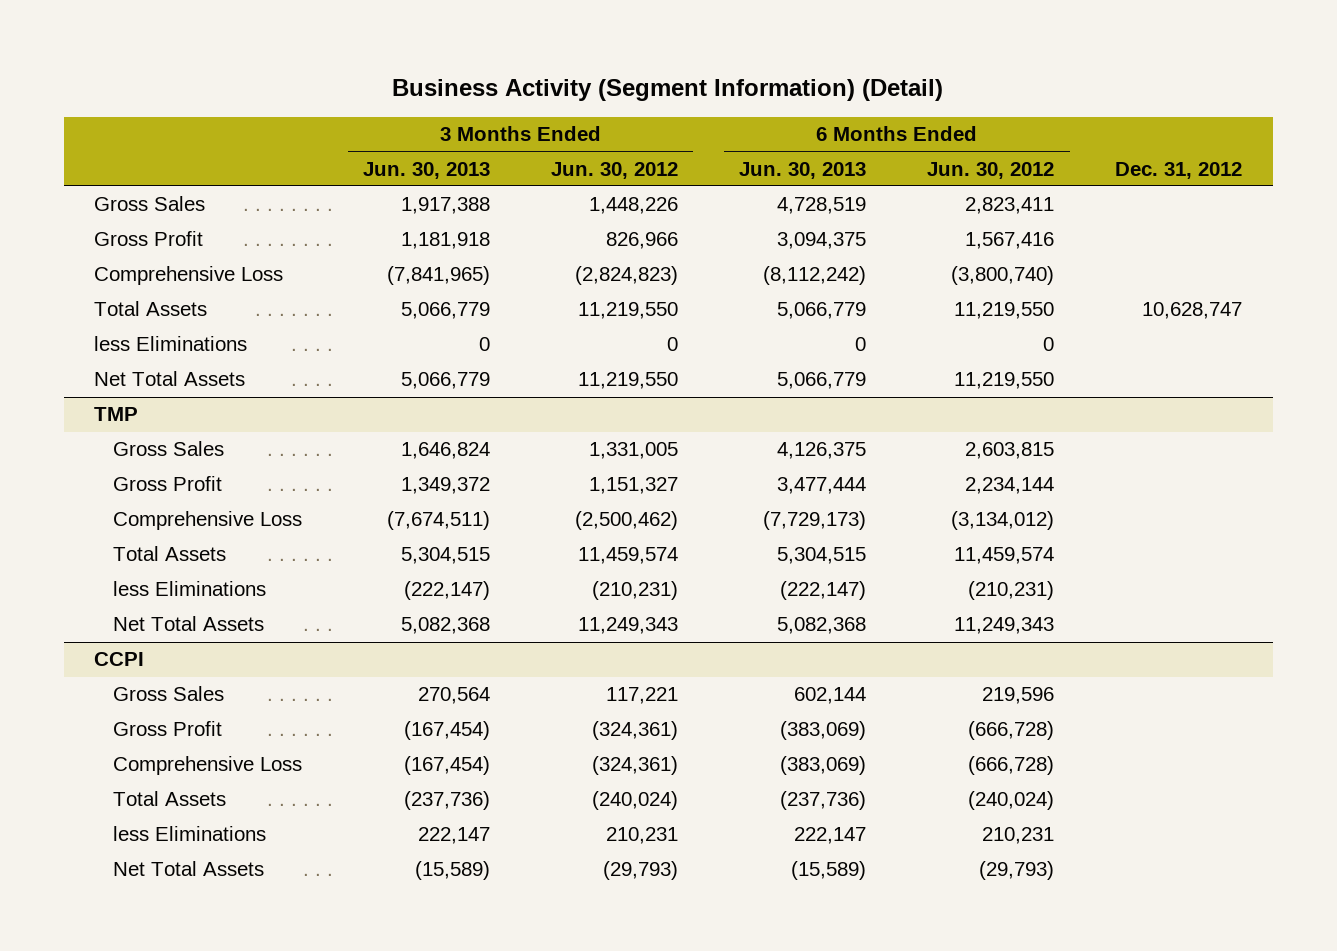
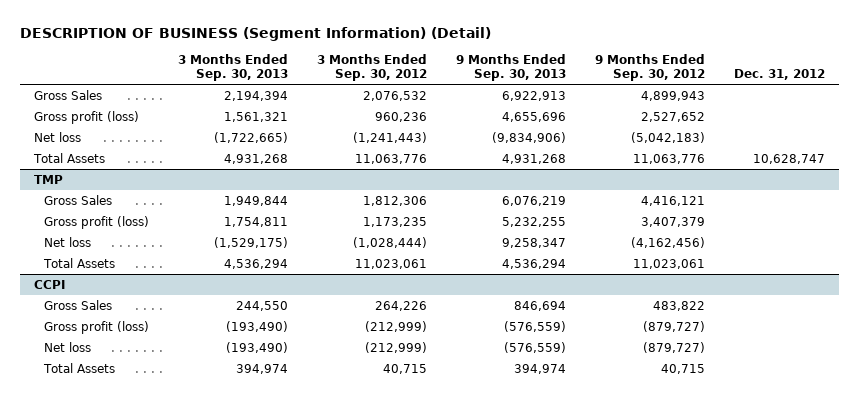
- Business Activity (Segment Information) (Detail)
+ DESCRIPTION OF BUSINESS (Segment Information) (Detail)
- | 3 Months Ended Jun. 30, 2013 | 3 Months Ended Jun. 30, 2012 | 6 Months Ended Jun. 30, 2013 | 6 Months Ended Jun. 30, 2012 | Dec. 31, 2012
+ | 3 Months Ended Sep. 30, 2013 | 3 Months Ended Sep. 30, 2012 | 9 Months Ended Sep. 30, 2013 | 9 Months Ended Sep. 30, 2012 | Dec. 31, 2012
- Gross Profit | 1,181,918 | 826,966 | 3,094,375 | 1,567,416 |
- Comprehensive Loss | (7,841,965) | (2,824,823) | (8,112,242) | (3,800,740) |
+ Gross profit (loss) | 1,561,321 | 960,236 | 4,655,696 | 2,527,652 |
+ Net loss | (1,722,665) | (1,241,443) | (9,834,906) | (5,042,183) |
- less Eliminations | 0 | 0 | 0 | 0 |
- Net Total Assets | 5,066,779 | 11,219,550 | 5,066,779 | 11,219,550 |
@ TMP
- Gross Profit | 1,349,372 | 1,151,327 | 3,477,444 | 2,234,144 |
- Comprehensive Loss | (7,674,511) | (2,500,462) | (7,729,173) | (3,134,012) |
+ Gross profit (loss) | 1,754,811 | 1,173,235 | 5,232,255 | 3,407,379 |
+ Net loss | (1,529,175) | (1,028,444) | 9,258,347 | (4,162,456) |
- less Eliminations | (222,147) | (210,231) | (222,147) | (210,231) |
- Net Total Assets | 5,082,368 | 11,249,343 | 5,082,368 | 11,249,343 |
@ CCPI
- Gross Profit | (167,454) | (324,361) | (383,069) | (666,728) |
- Comprehensive Loss | (167,454) | (324,361) | (383,069) | (666,728) |
+ Gross profit (loss) | (193,490) | (212,999) | (576,559) | (879,727) |
+ Net loss | (193,490) | (212,999) | (576,559) | (879,727) |
- less Eliminations | 222,147 | 210,231 | 222,147 | 210,231 |
- Net Total Assets | (15,589) | (29,793) | (15,589) | (29,793) |

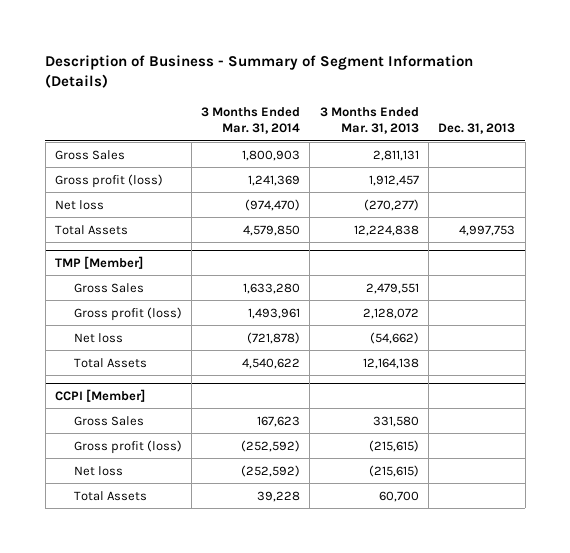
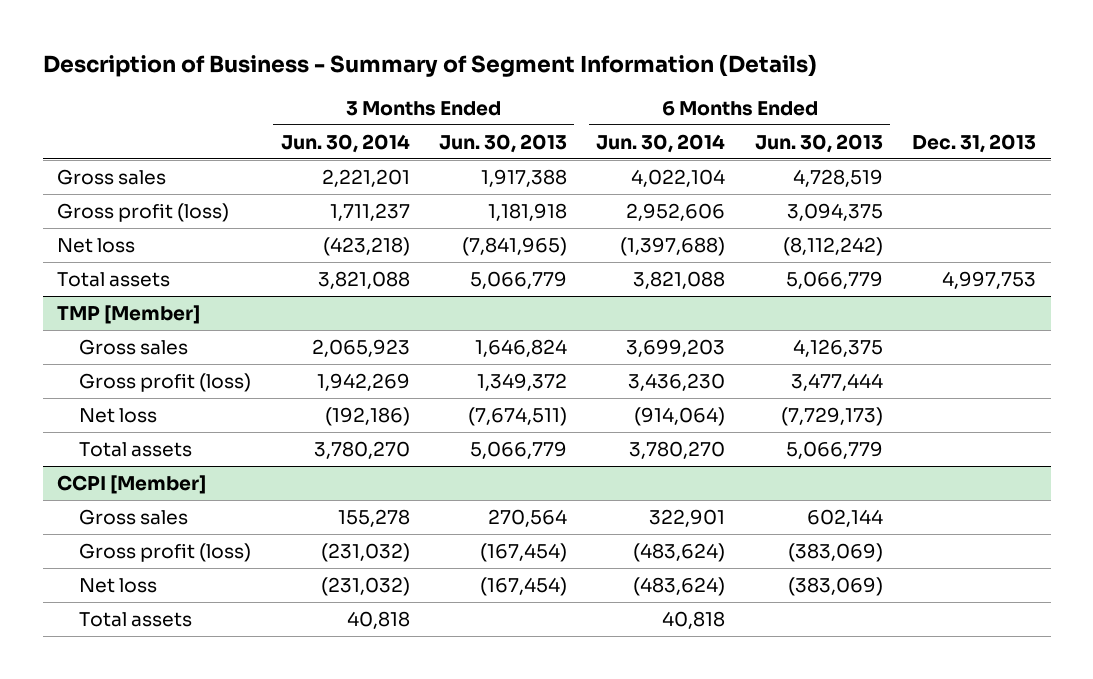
- | 3 Months Ended Mar. 31, 2014 | 3 Months Ended Mar. 31, 2013 | Dec. 31, 2013
+ | 3 Months Ended Jun. 30, 2014 | 3 Months Ended Jun. 30, 2013 | 6 Months Ended Jun. 30, 2014 | 6 Months Ended Jun. 30, 2013 | Dec. 31, 2013
- Gross Sales | 1,800,903 | 2,811,131 |
+ Gross sales | 2,221,201 | 1,917,388 | 4,022,104 | 4,728,519 |
- Total Assets | 4,579,850 | 12,224,838 | 4,997,753
+ Total assets | 3,821,088 | 5,066,779 | 3,821,088 | 5,066,779 | 4,997,753
@ TMP [Member]
- Gross Sales | 1,633,280 | 2,479,551 |
+ Gross sales | 2,065,923 | 1,646,824 | 3,699,203 | 4,126,375 |
- Total Assets | 4,540,622 | 12,164,138 |
+ Total assets | 3,780,270 | 5,066,779 | 3,780,270 | 5,066,779 |
@ CCPI [Member]
- Gross Sales | 167,623 | 331,580 |
+ Gross sales | 155,278 | 270,564 | 322,901 | 602,144 |
- Total Assets | 39,228 | 60,700 |
+ Total assets | 40,818 | | 40,818 | |

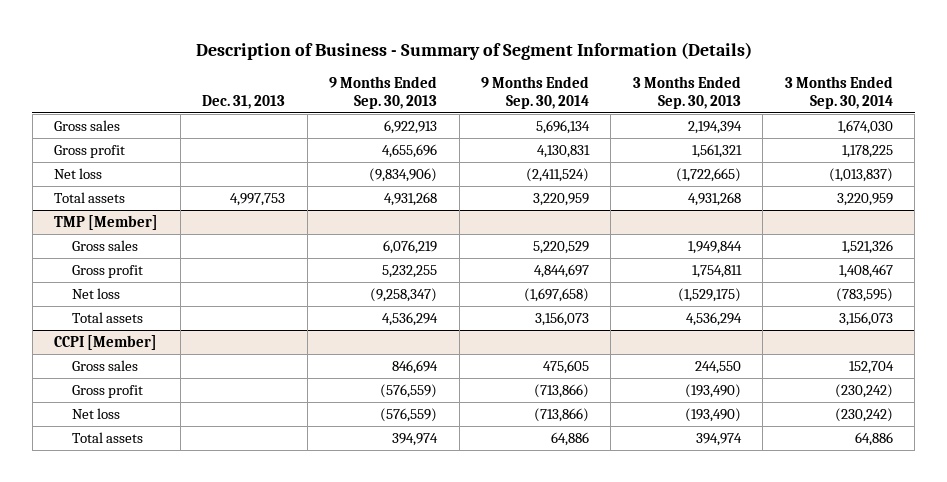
- | 3 Months Ended Jun. 30, 2014 | 3 Months Ended Jun. 30, 2013 | 6 Months Ended Jun. 30, 2014 | 6 Months Ended Jun. 30, 2013 | Dec. 31, 2013
+ | Dec. 31, 2013 | 9 Months Ended Sep. 30, 2013 | 9 Months Ended Sep. 30, 2014 | 3 Months Ended Sep. 30, 2013 | 3 Months Ended Sep. 30, 2014
- Gross profit (loss) | 1,711,237 | 1,181,918 | 2,952,606 | 3,094,375 |
+ Gross profit | | 4,655,696 | 4,130,831 | 1,561,321 | 1,178,225
@ TMP [Member]
- Gross profit (loss) | 1,942,269 | 1,349,372 | 3,436,230 | 3,477,444 |
+ Gross profit | | 5,232,255 | 4,844,697 | 1,754,811 | 1,408,467
@ CCPI [Member]
- Gross profit (loss) | (231,032) | (167,454) | (483,624) | (383,069) |
+ Gross profit | | (576,559) | (713,866) | (193,490) | (230,242)

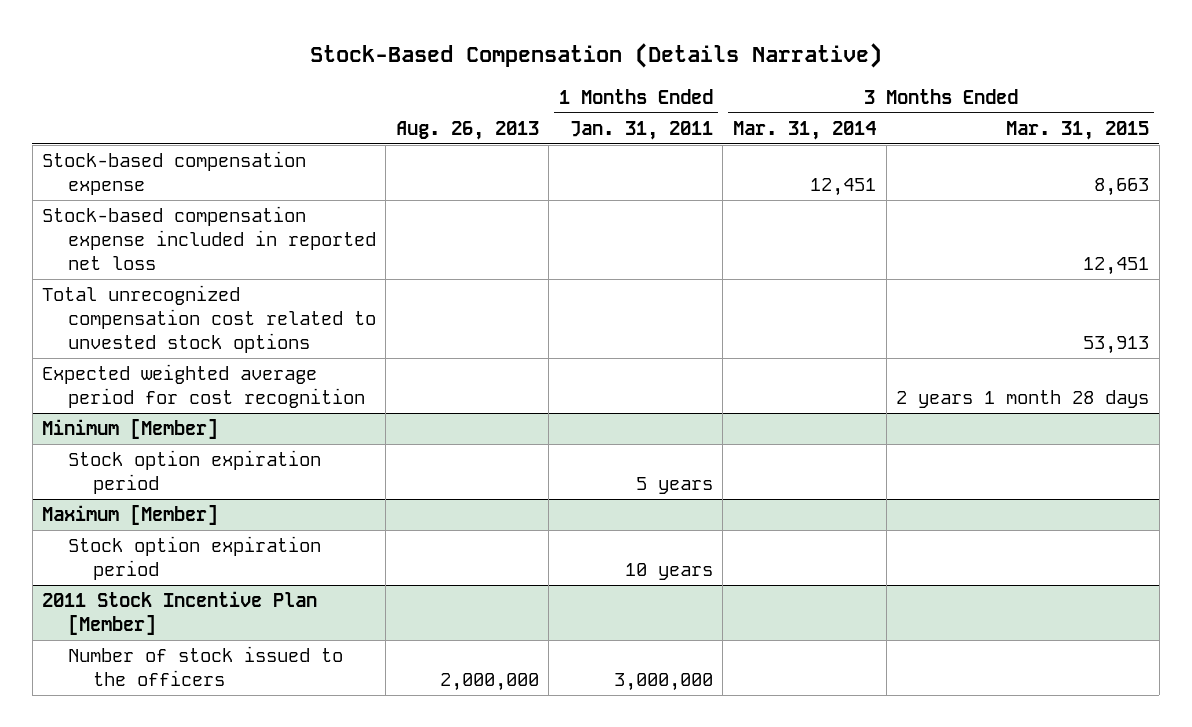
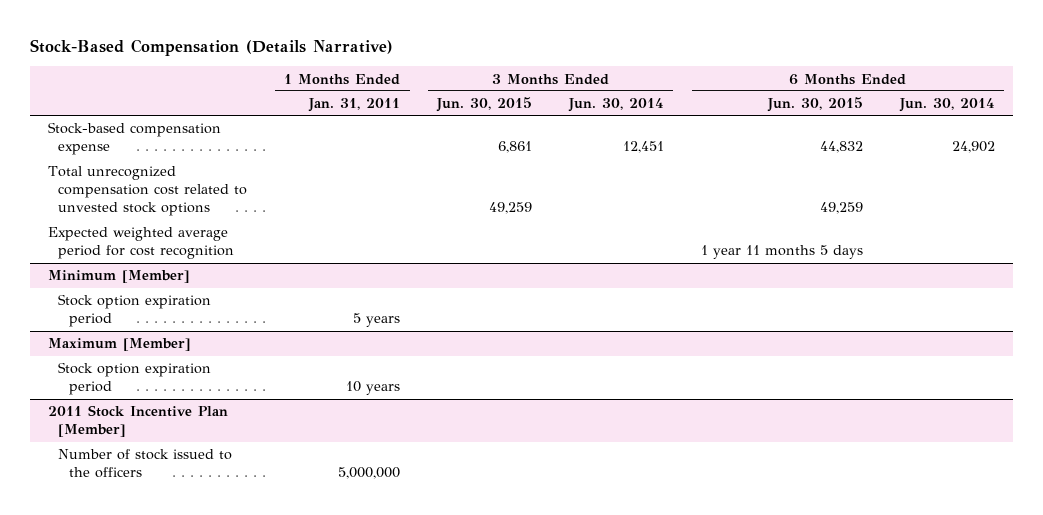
- | Aug. 26, 2013 | 1 Months Ended Jan. 31, 2011 | 3 Months Ended Mar. 31, 2014 | 3 Months Ended Mar. 31, 2015
+ | 1 Months Ended Jan. 31, 2011 | 3 Months Ended Jun. 30, 2015 | 3 Months Ended Jun. 30, 2014 | 6 Months Ended Jun. 30, 2015 | 6 Months Ended Jun. 30, 2014
- Stock-based compensation expense included in reported net loss | | | | 12,451
@ 2011 Stock Incentive Plan [Member]
- Number of stock issued to the officers | 2,000,000 | 3,000,000 | |
+ Number of stock issued to the officers | 5,000,000 | | | |

